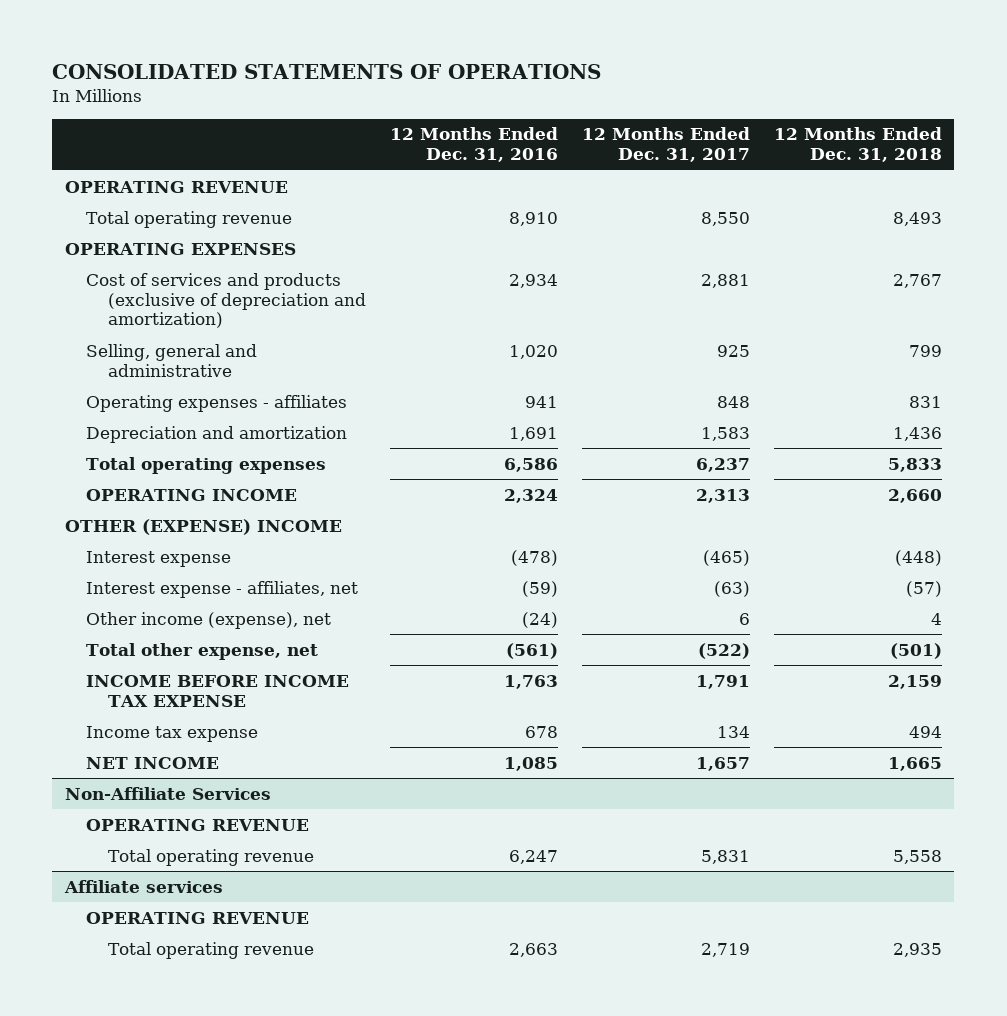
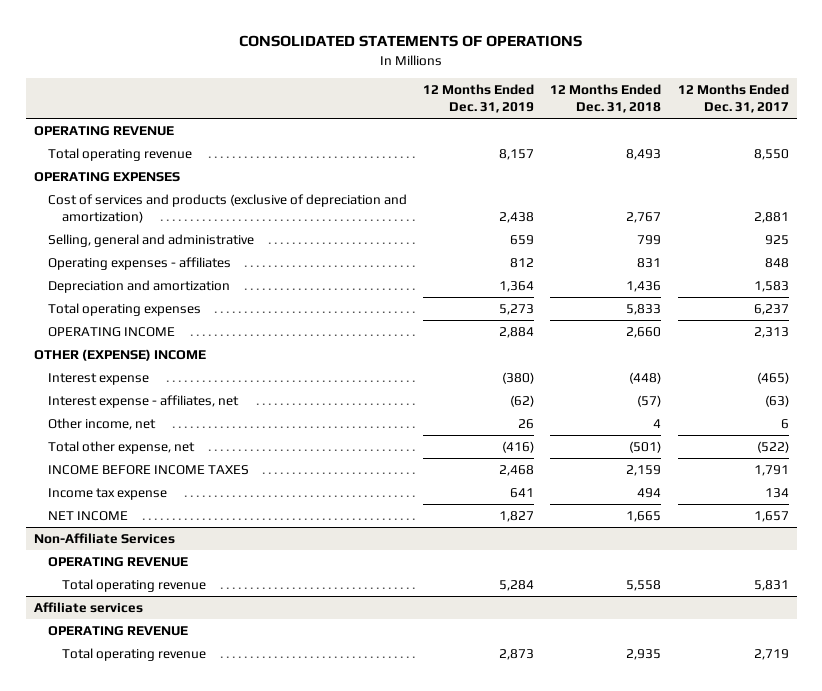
- | 12 Months Ended Dec. 31, 2016 | 12 Months Ended Dec. 31, 2017 | 12 Months Ended Dec. 31, 2018
+ | 12 Months Ended Dec. 31, 2019 | 12 Months Ended Dec. 31, 2018 | 12 Months Ended Dec. 31, 2017
- Other income (expense), net | (24) | 6 | 4
+ Other income, net | 26 | 4 | 6
- INCOME BEFORE INCOME TAX EXPENSE | 1,763 | 1,791 | 2,159
+ INCOME BEFORE INCOME TAXES | 2,468 | 2,159 | 1,791

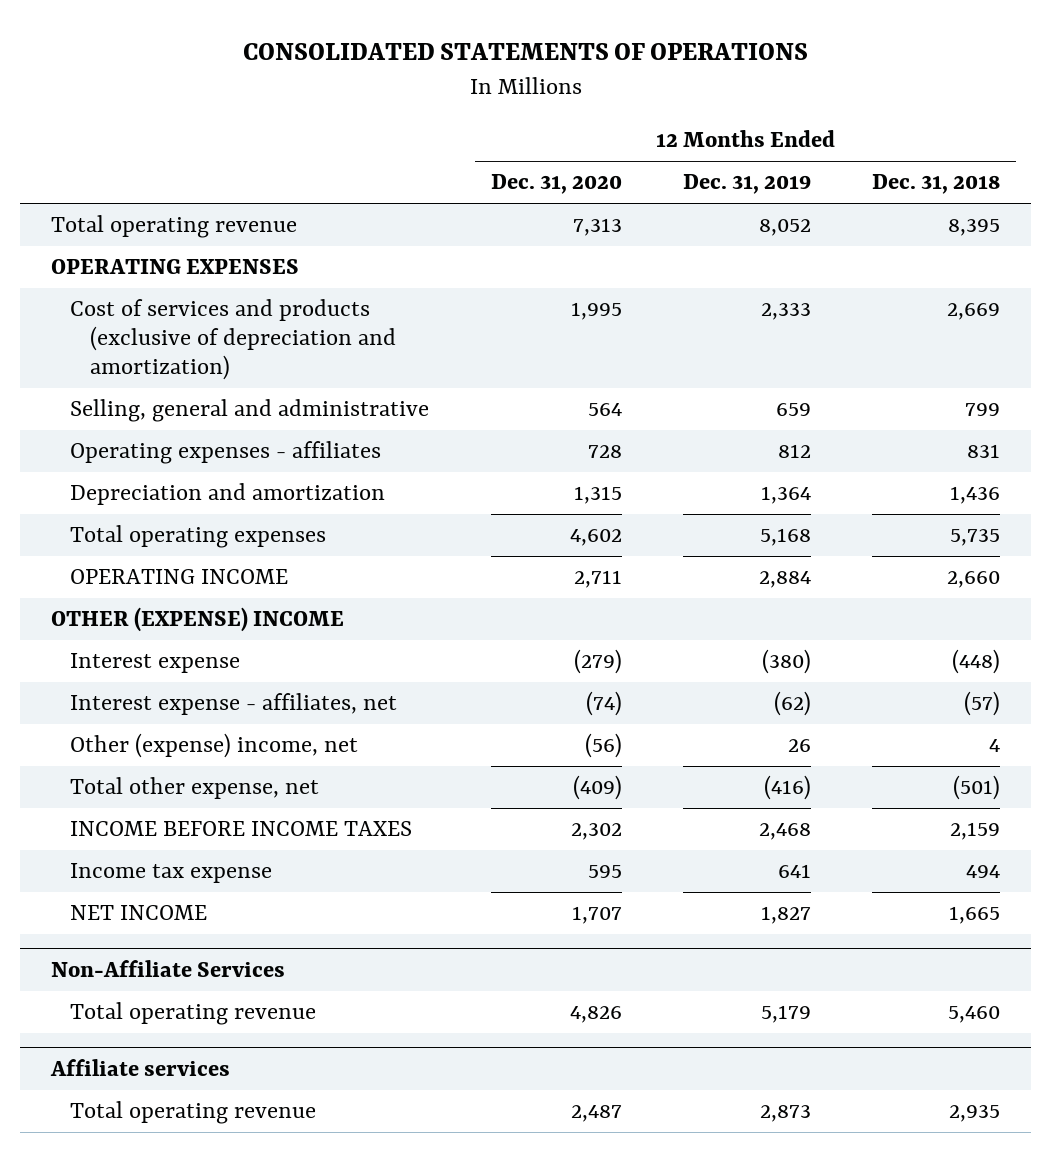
- | 12 Months Ended Dec. 31, 2019 | 12 Months Ended Dec. 31, 2018 | 12 Months Ended Dec. 31, 2017
+ | 12 Months Ended Dec. 31, 2020 | 12 Months Ended Dec. 31, 2019 | 12 Months Ended Dec. 31, 2018
- OPERATING REVENUE
- Total operating revenue | 8,157 | 8,493 | 8,550
+ Total operating revenue | 7,313 | 8,052 | 8,395
- Cost of services and products (exclusive of depreciation and amortization) | 2,438 | 2,767 | 2,881
+ Cost of services and products (exclusive of depreciation and amortization) | 1,995 | 2,333 | 2,669
- Total operating expenses | 5,273 | 5,833 | 6,237
+ Total operating expenses | 4,602 | 5,168 | 5,735
- Other income, net | 26 | 4 | 6
+ Other (expense) income, net | (56) | 26 | 4
@ Non-Affiliate Services
- OPERATING REVENUE
- Total operating revenue | 5,284 | 5,558 | 5,831
+ Total operating revenue | 4,826 | 5,179 | 5,460
@ Affiliate services
- OPERATING REVENUE

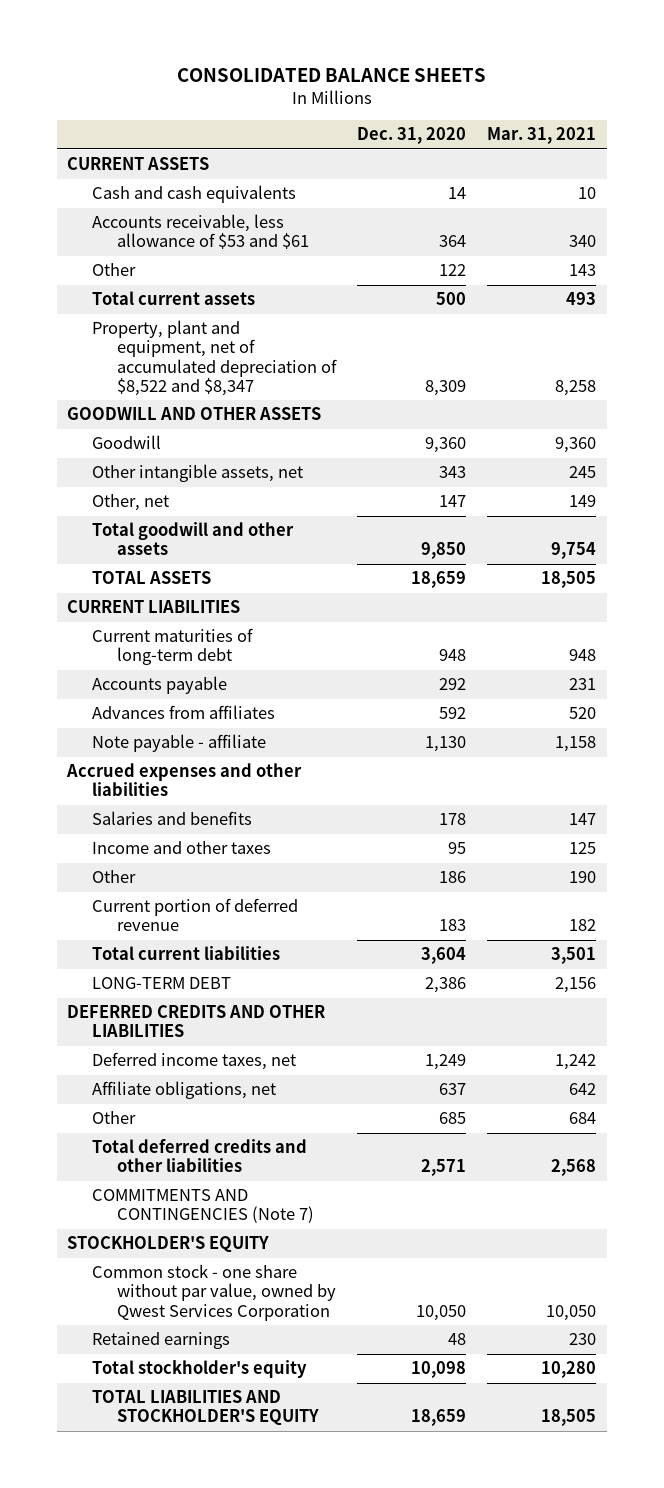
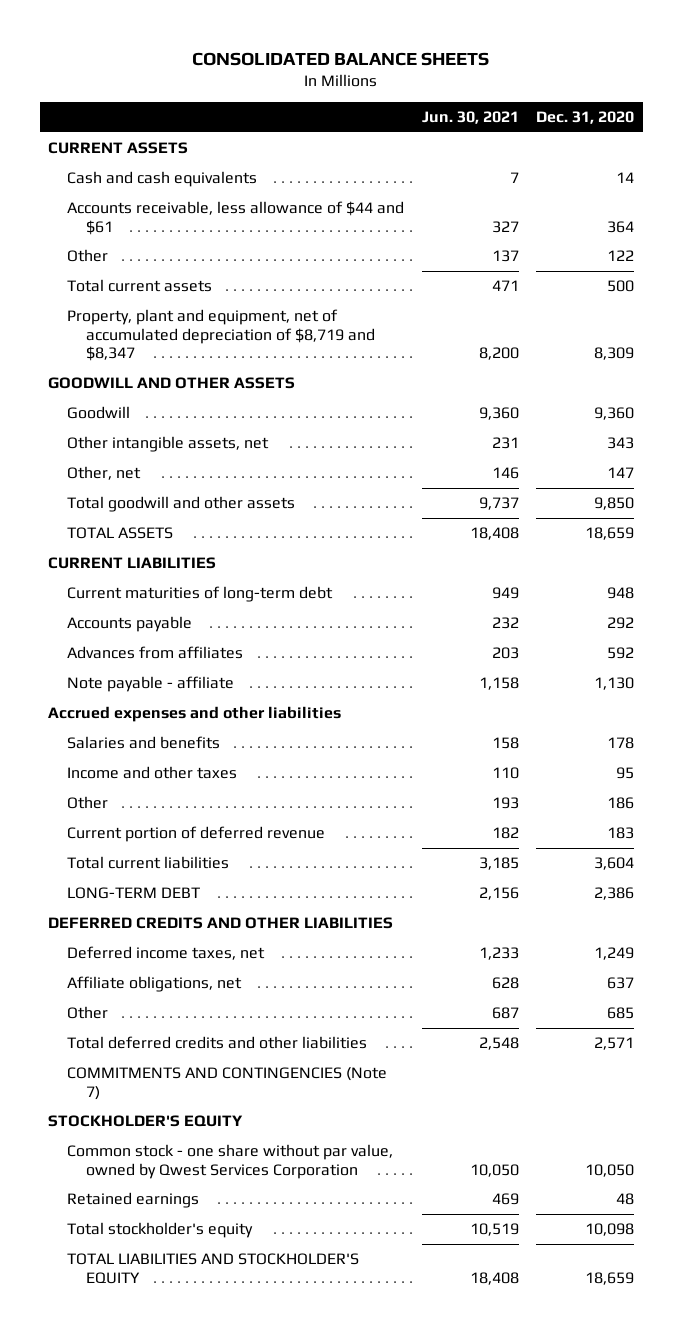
- | Dec. 31, 2020 | Mar. 31, 2021
+ | Jun. 30, 2021 | Dec. 31, 2020
- Accounts receivable, less allowance of $53 and $61 | 364 | 340
+ Accounts receivable, less allowance of $44 and $61 | 327 | 364
- Property, plant and equipment, net of accumulated depreciation of $8,522 and $8,347 | 8,309 | 8,258
+ Property, plant and equipment, net of accumulated depreciation of $8,719 and $8,347 | 8,200 | 8,309

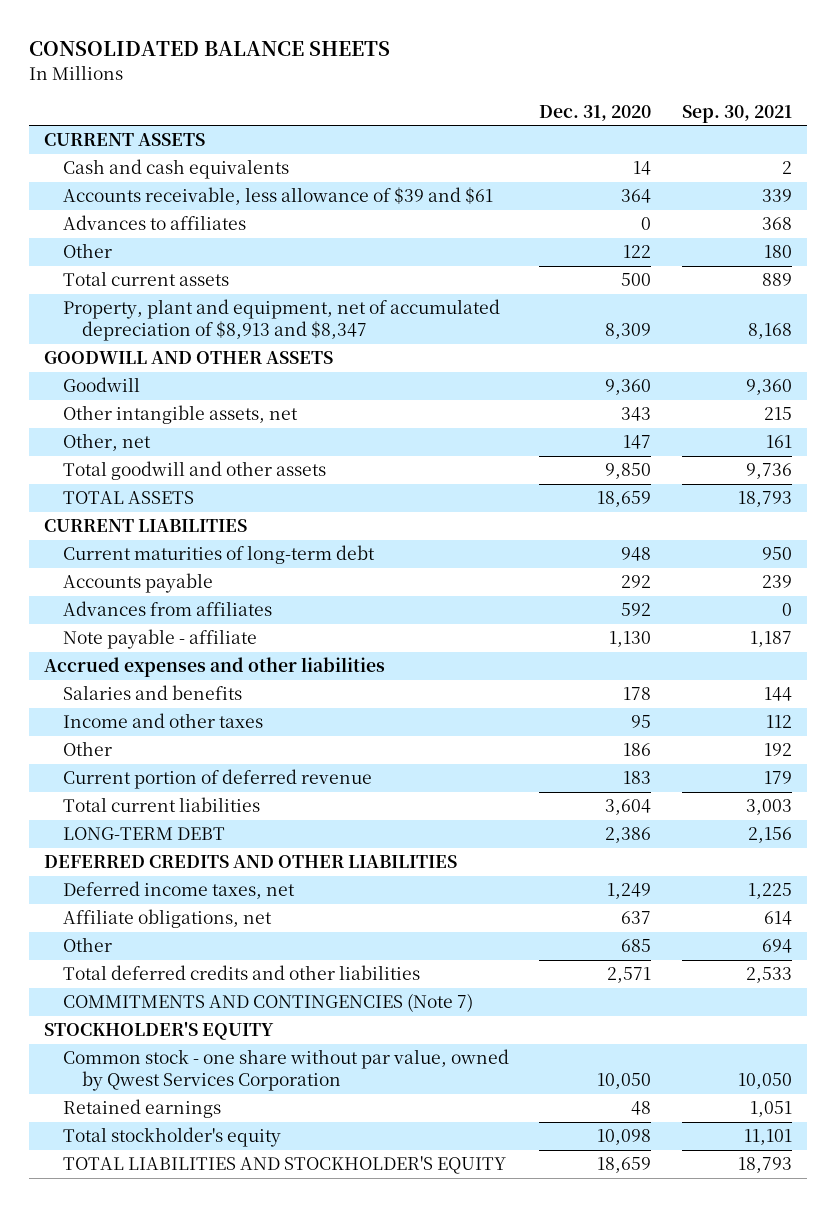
- | Jun. 30, 2021 | Dec. 31, 2020
+ | Dec. 31, 2020 | Sep. 30, 2021
- Accounts receivable, less allowance of $44 and $61 | 327 | 364
+ Accounts receivable, less allowance of $39 and $61 | 364 | 339
+ Advances to affiliates | 0 | 368
- Property, plant and equipment, net of accumulated depreciation of $8,719 and $8,347 | 8,200 | 8,309
+ Property, plant and equipment, net of accumulated depreciation of $8,913 and $8,347 | 8,309 | 8,168

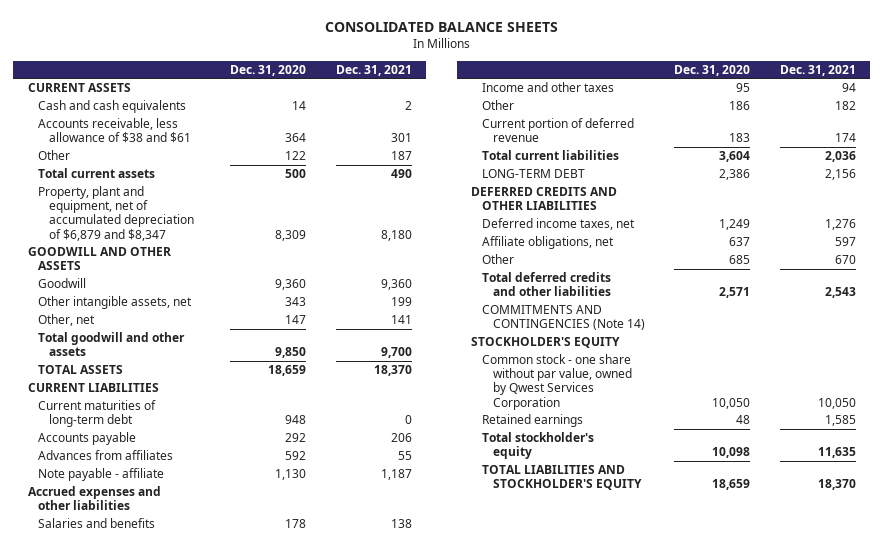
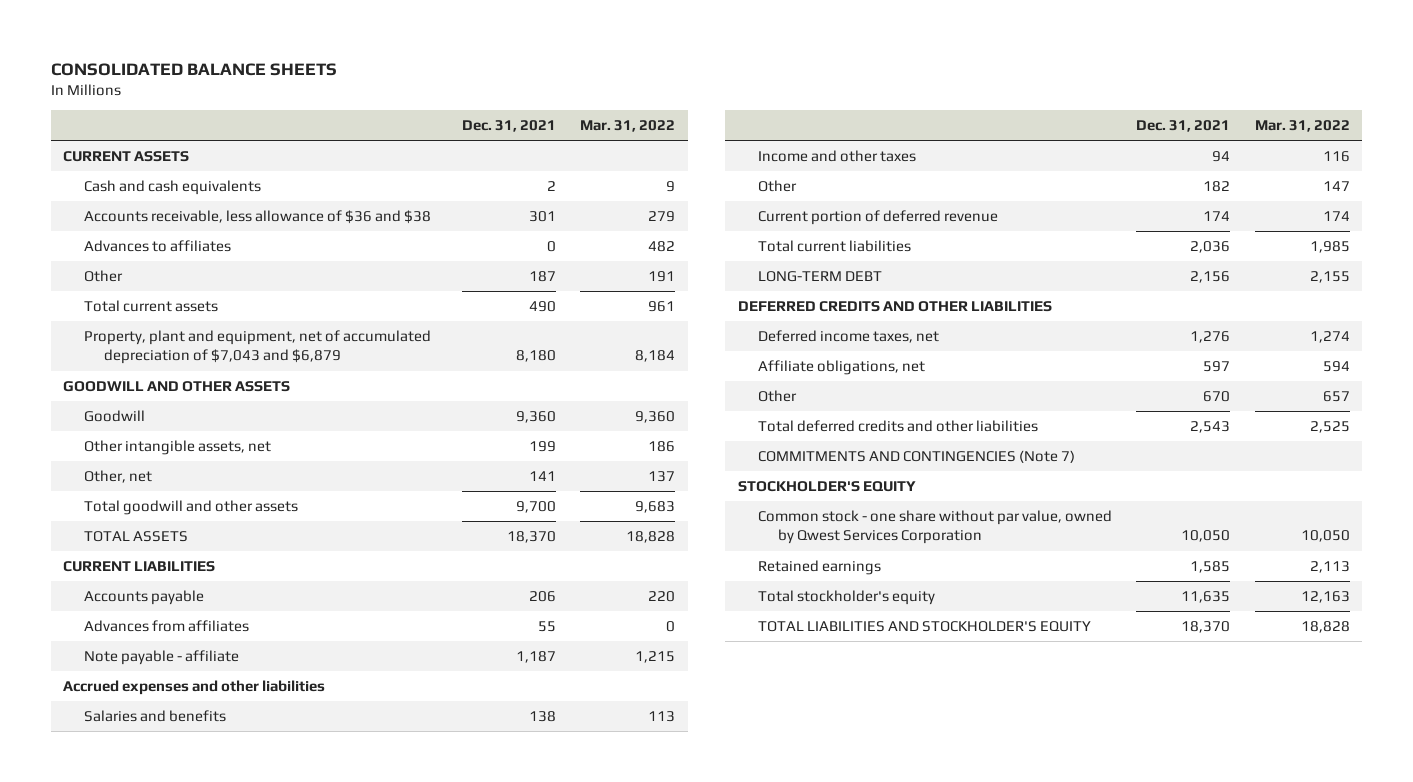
- | Dec. 31, 2020 | Dec. 31, 2021
+ | Dec. 31, 2021 | Mar. 31, 2022
- Accounts receivable, less allowance of $38 and $61 | 364 | 301
+ Accounts receivable, less allowance of $36 and $38 | 301 | 279
+ Advances to affiliates | 0 | 482
- Property, plant and equipment, net of accumulated depreciation of $6,879 and $8,347 | 8,309 | 8,180
+ Property, plant and equipment, net of accumulated depreciation of $7,043 and $6,879 | 8,180 | 8,184
- Current maturities of long-term debt | 948 | 0
- COMMITMENTS AND CONTINGENCIES (Note 14)
+ COMMITMENTS AND CONTINGENCIES (Note 7)

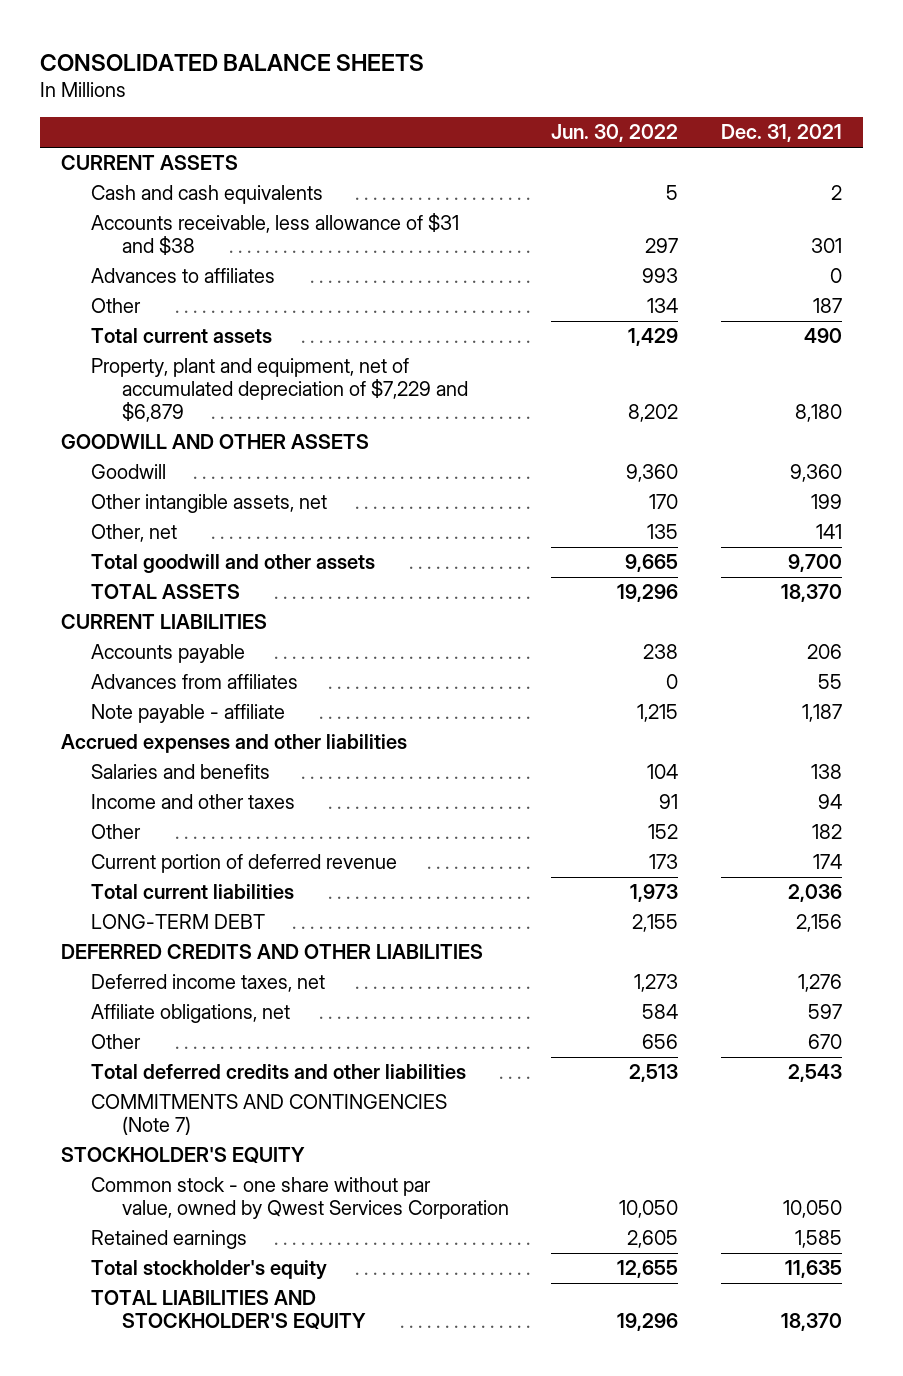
- | Dec. 31, 2021 | Mar. 31, 2022
+ | Jun. 30, 2022 | Dec. 31, 2021
- Accounts receivable, less allowance of $36 and $38 | 301 | 279
+ Accounts receivable, less allowance of $31 and $38 | 297 | 301
- Property, plant and equipment, net of accumulated depreciation of $7,043 and $6,879 | 8,180 | 8,184
+ Property, plant and equipment, net of accumulated depreciation of $7,229 and $6,879 | 8,202 | 8,180

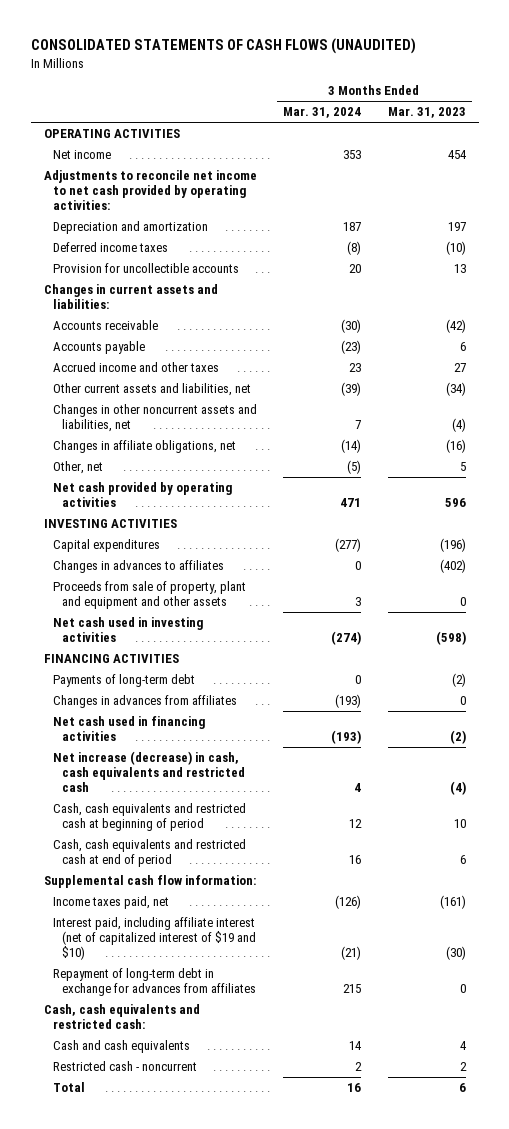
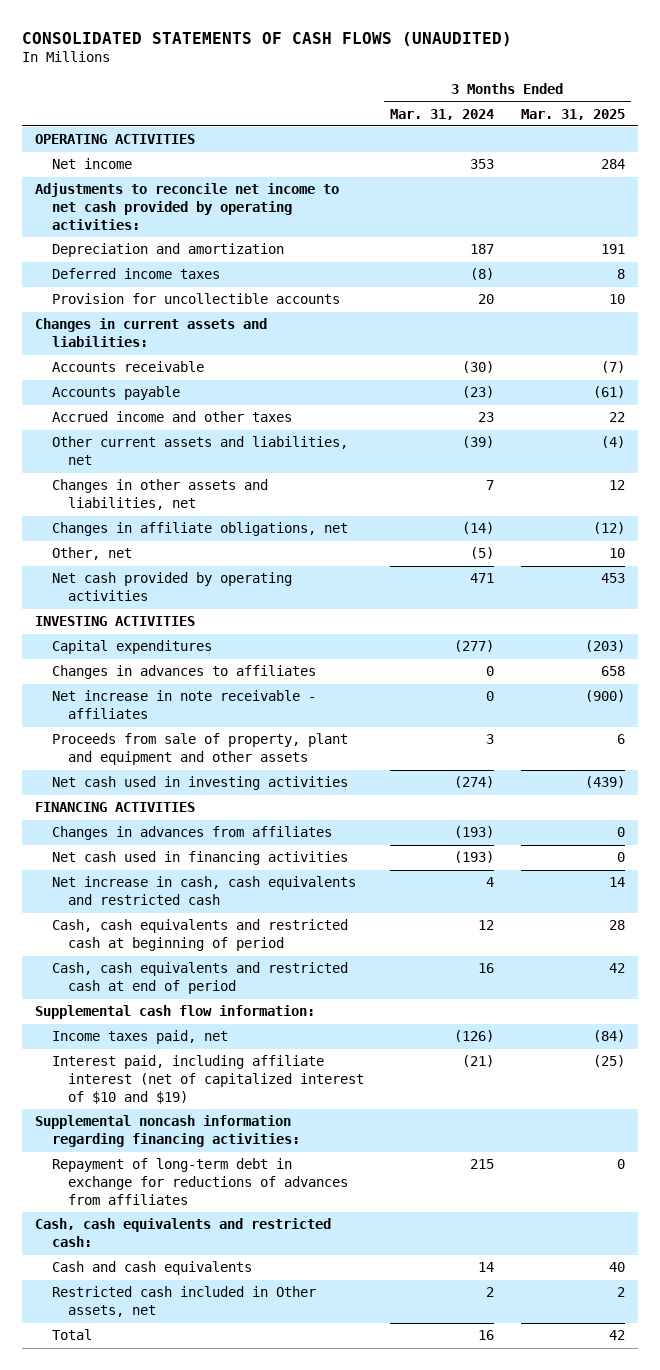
- | 3 Months Ended Mar. 31, 2024 | 3 Months Ended Mar. 31, 2023
+ | 3 Months Ended Mar. 31, 2024 | 3 Months Ended Mar. 31, 2025
- Changes in other noncurrent assets and liabilities, net | 7 | (4)
+ Changes in other assets and liabilities, net | 7 | 12
+ Net increase in note receivable - affiliates | 0 | (900)
- Payments of long-term debt | 0 | (2)
- Net increase (decrease) in cash, cash equivalents and restricted cash | 4 | (4)
+ Net increase in cash, cash equivalents and restricted cash | 4 | 14
- Interest paid, including affiliate interest (net of capitalized interest of $19 and $10) | (21) | (30)
- Repayment of long-term debt in exchange for advances from affiliates | 215 | 0
+ Interest paid, including affiliate interest (net of capitalized interest of $10 and $19) | (21) | (25)
+ Supplemental noncash information regarding financing activities:
+ Repayment of long-term debt in exchange for reductions of advances from affiliates | 215 | 0
- Restricted cash - noncurrent | 2 | 2
+ Restricted cash included in Other assets, net | 2 | 2

